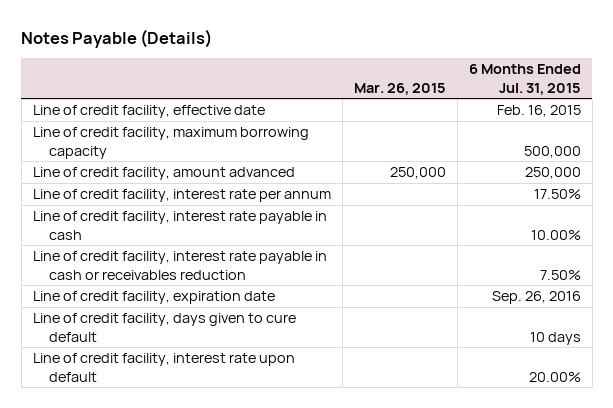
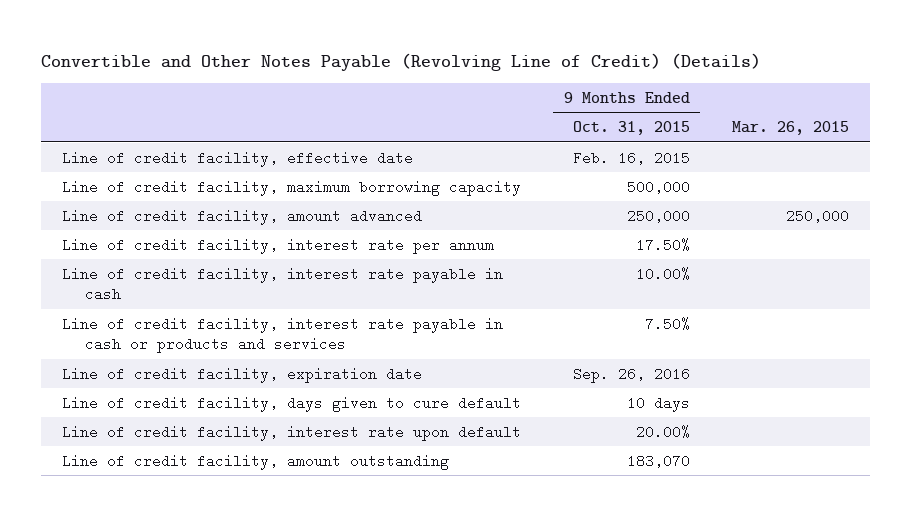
- Notes Payable (Details)
+ Convertible and Other Notes Payable (Revolving Line of Credit) (Details)
- | Mar. 26, 2015 | 6 Months Ended Jul. 31, 2015
+ | 9 Months Ended Oct. 31, 2015 | Mar. 26, 2015
- Line of credit facility, interest rate payable in cash or receivables reduction | | 7.50%
+ Line of credit facility, interest rate payable in cash or products and services | 7.50% |
+ Line of credit facility, amount outstanding | 183,070 |

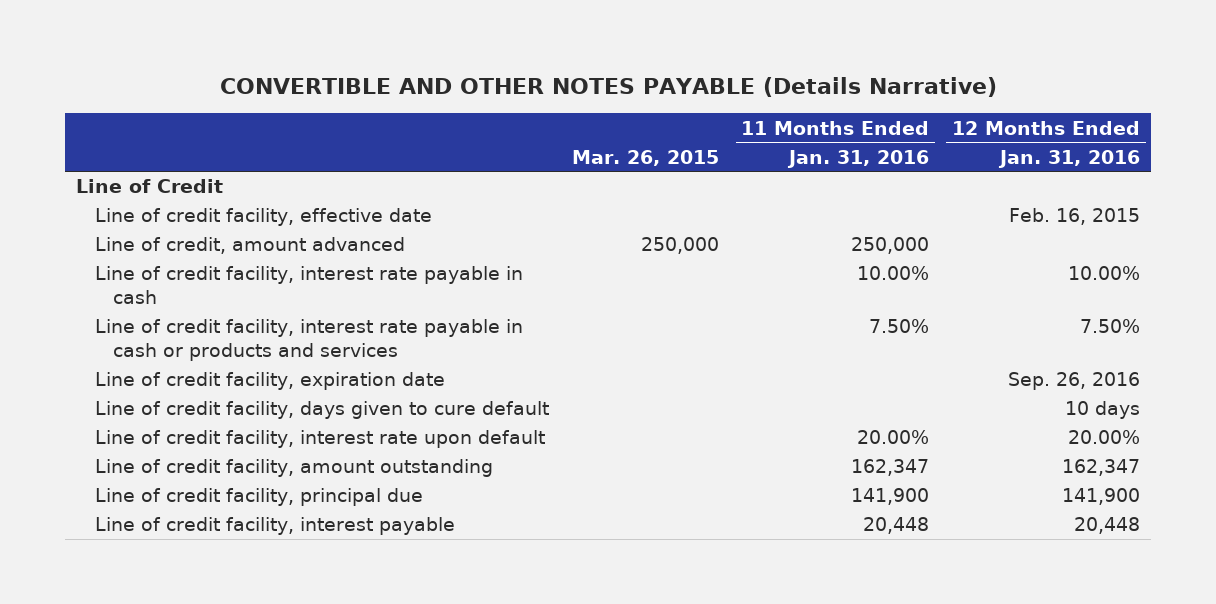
- Convertible and Other Notes Payable (Revolving Line of Credit) (Details)
+ CONVERTIBLE AND OTHER NOTES PAYABLE (Details Narrative)
- | 9 Months Ended Oct. 31, 2015 | Mar. 26, 2015
+ | Mar. 26, 2015 | 11 Months Ended Jan. 31, 2016 | 12 Months Ended Jan. 31, 2016
+ Line of Credit
- Line of credit facility, maximum borrowing capacity | 500,000 |
- Line of credit facility, amount advanced | 250,000 | 250,000
- Line of credit facility, interest rate per annum | 17.50% |
+ Line of credit, amount advanced | 250,000 | 250,000 |
+ Line of credit facility, principal due | | 141,900 | 141,900
+ Line of credit facility, interest payable | | 20,448 | 20,448

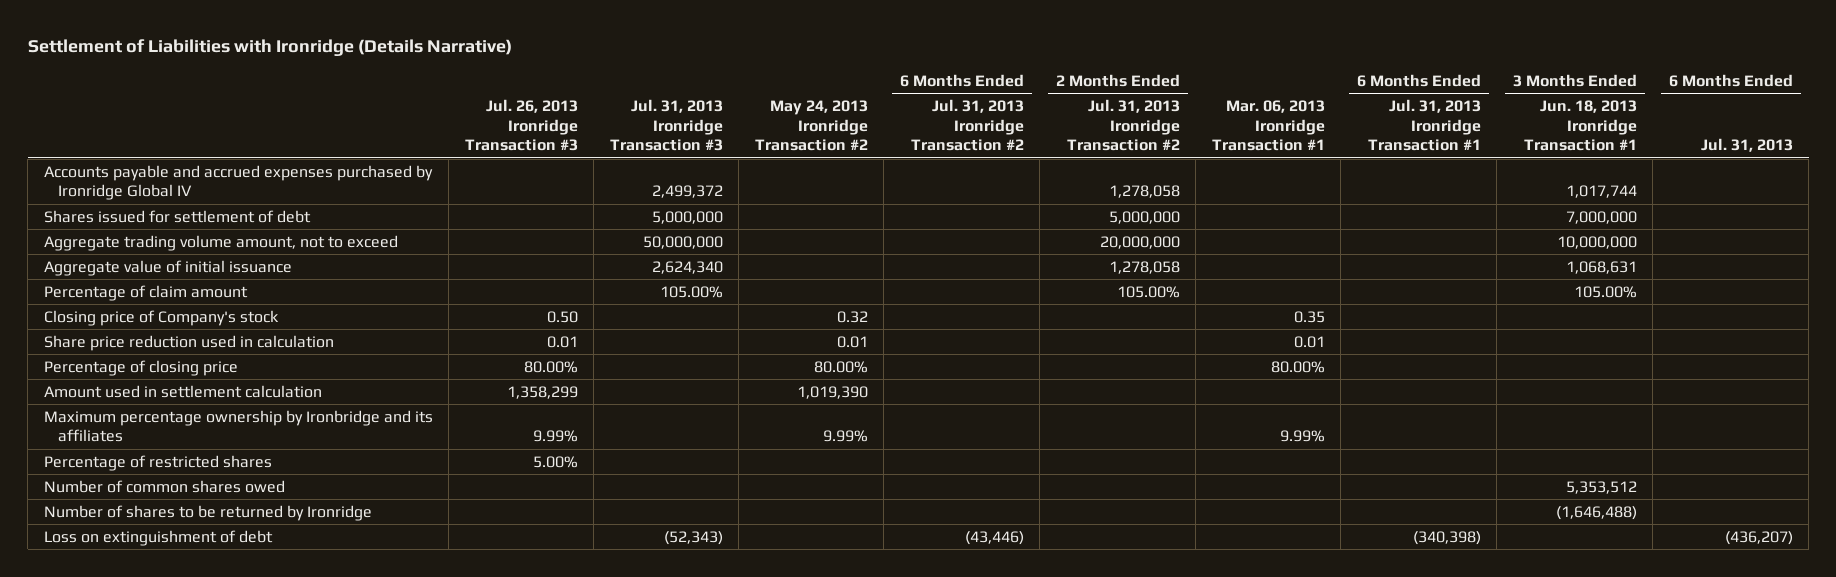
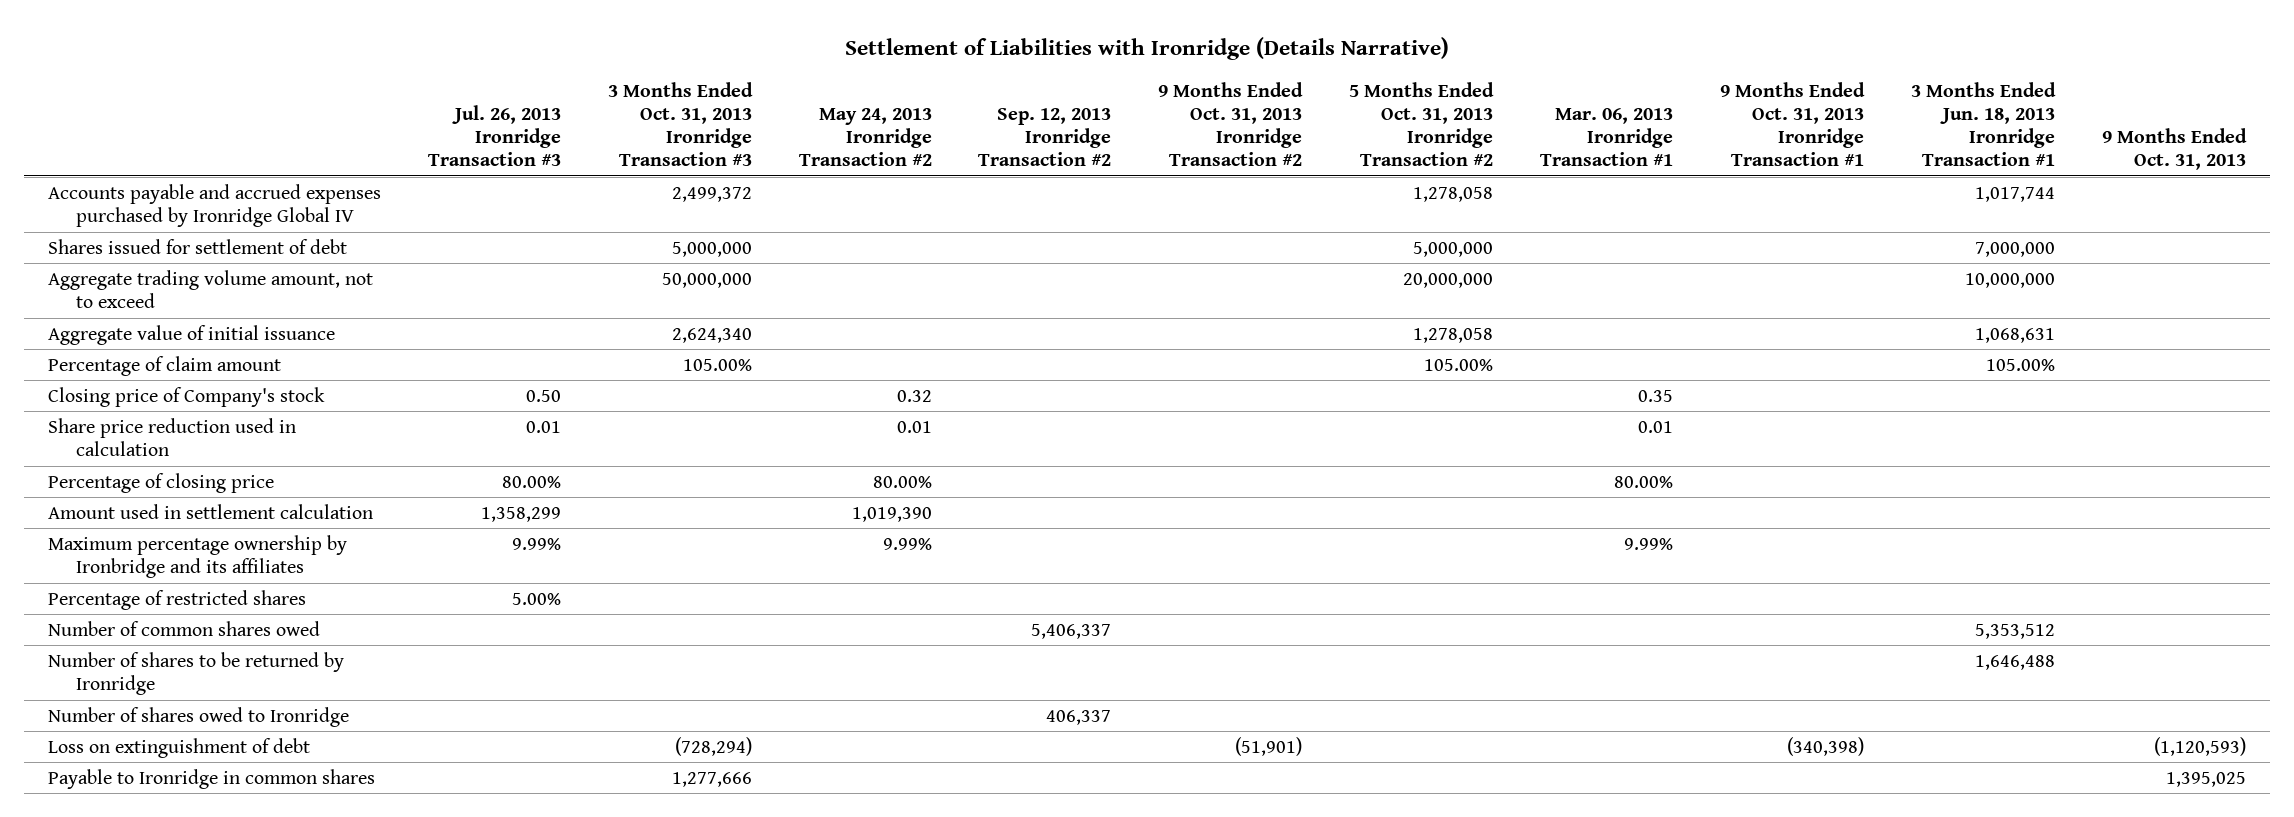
- | Jul. 26, 2013 Ironridge Transaction #3 | Jul. 31, 2013 Ironridge Transaction #3 | May 24, 2013 Ironridge Transaction #2 | 6 Months Ended Jul. 31, 2013 Ironridge Transaction #2 | 2 Months Ended Jul. 31, 2013 Ironridge Transaction #2 | Mar. 06, 2013 Ironridge Transaction #1 | 6 Months Ended Jul. 31, 2013 Ironridge Transaction #1 | 3 Months Ended Jun. 18, 2013 Ironridge Transaction #1 | 6 Months Ended Jul. 31, 2013
+ | Jul. 26, 2013 Ironridge Transaction #3 | 3 Months Ended Oct. 31, 2013 Ironridge Transaction #3 | May 24, 2013 Ironridge Transaction #2 | Sep. 12, 2013 Ironridge Transaction #2 | 9 Months Ended Oct. 31, 2013 Ironridge Transaction #2 | 5 Months Ended Oct. 31, 2013 Ironridge Transaction #2 | Mar. 06, 2013 Ironridge Transaction #1 | 9 Months Ended Oct. 31, 2013 Ironridge Transaction #1 | 3 Months Ended Jun. 18, 2013 Ironridge Transaction #1 | 9 Months Ended Oct. 31, 2013
- Number of shares to be returned by Ironridge | | | | | | | | (1,646,488) |
+ Number of shares to be returned by Ironridge | | | | | | | | | 1,646,488 |
+ Number of shares owed to Ironridge | | | | 406,337 | | | | | |
+ Payable to Ironridge in common shares | | 1,277,666 | | | | | | | | 1,395,025

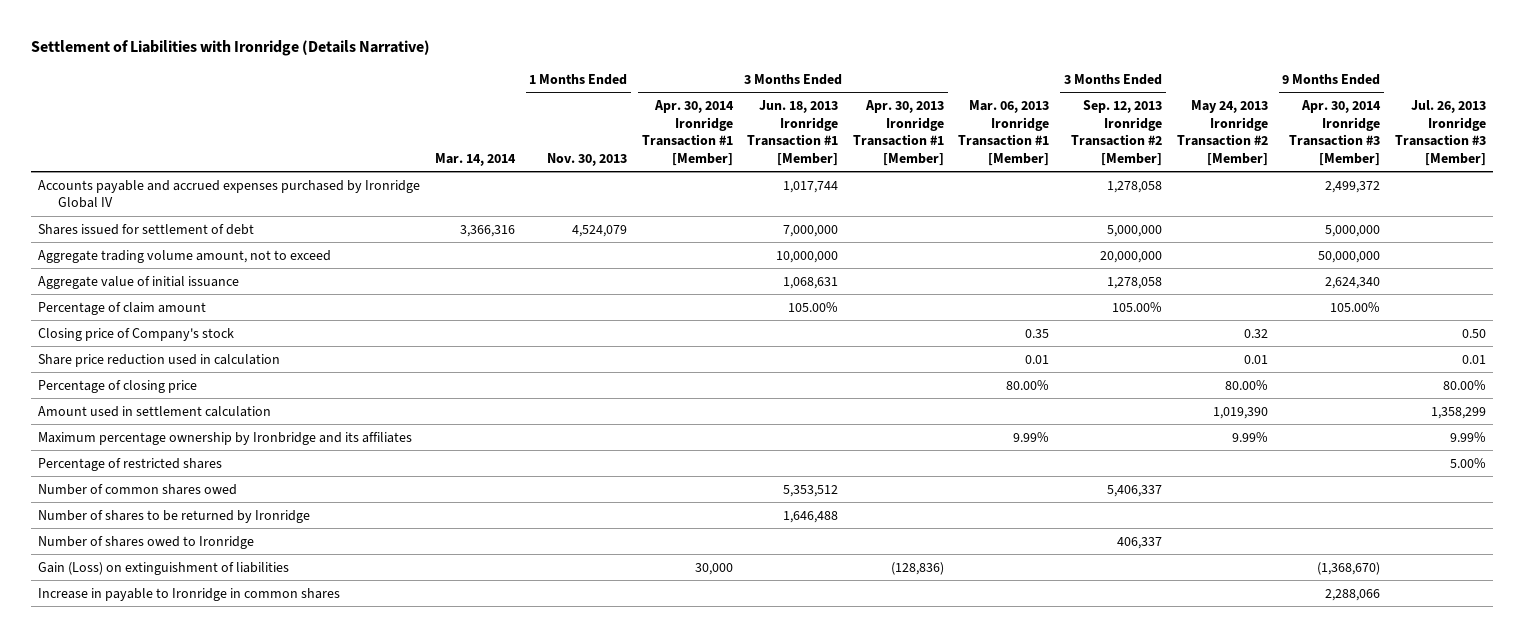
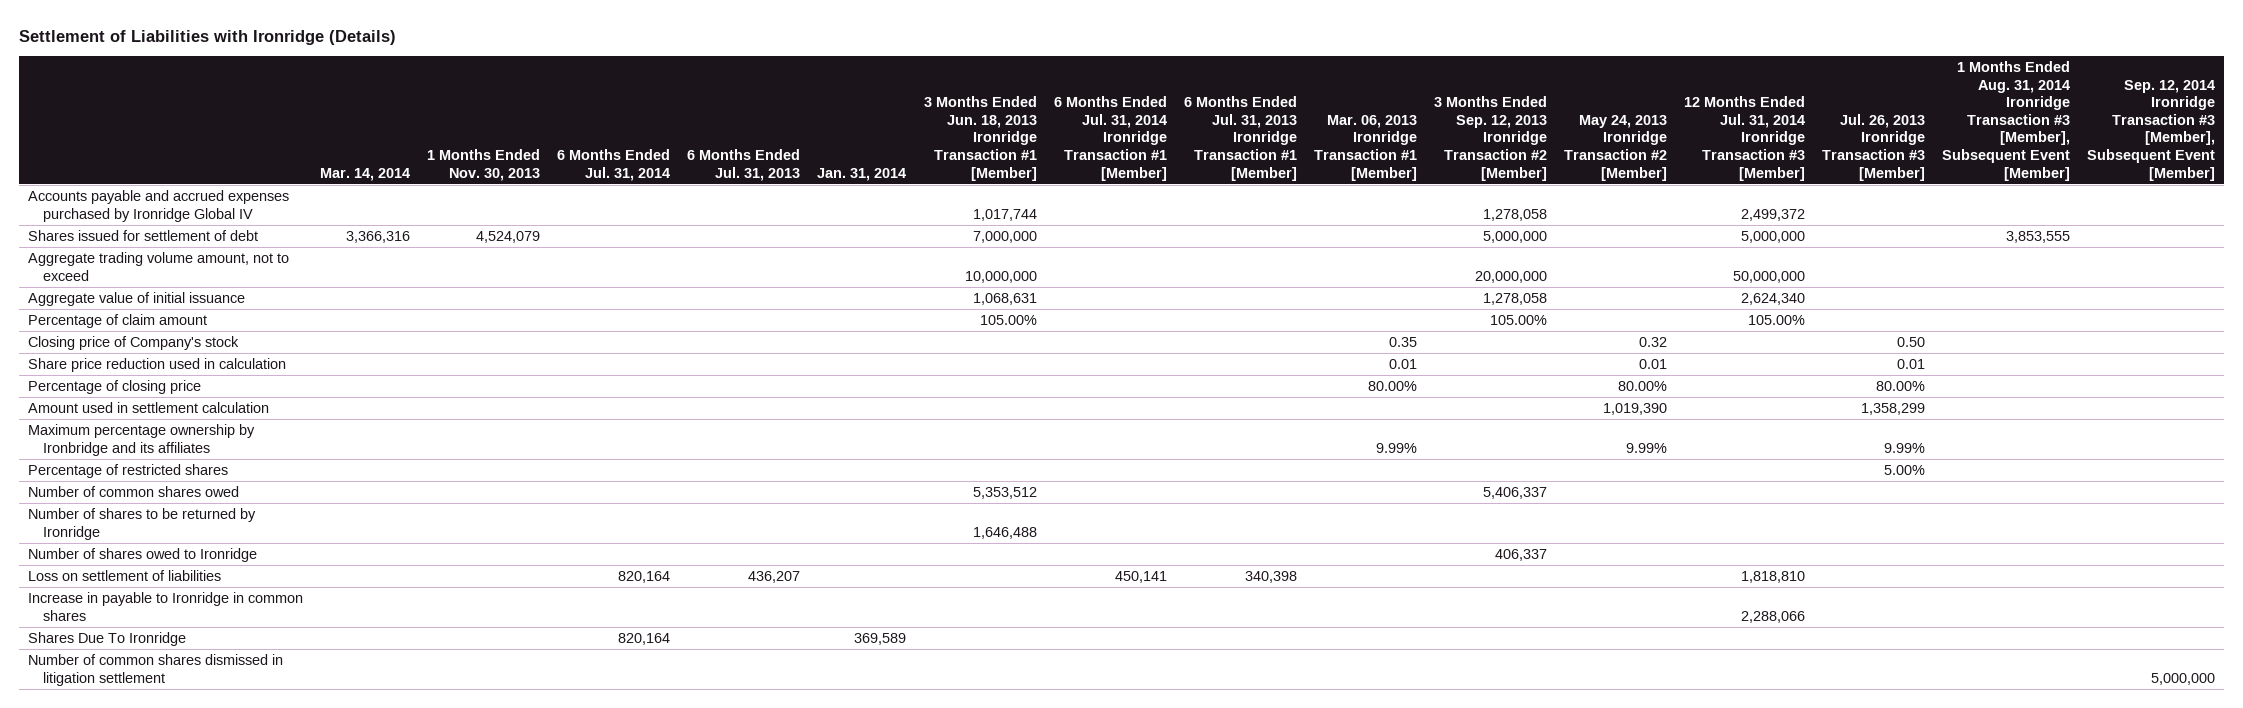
- Settlement of Liabilities with Ironridge (Details Narrative)
+ Settlement of Liabilities with Ironridge (Details)
- | Mar. 14, 2014 | 1 Months Ended Nov. 30, 2013 | 3 Months Ended Apr. 30, 2014 Ironridge Transaction #1 [Member] | 3 Months Ended Jun. 18, 2013 Ironridge Transaction #1 [Member] | 3 Months Ended Apr. 30, 2013 Ironridge Transaction #1 [Member] | Mar. 06, 2013 Ironridge Transaction #1 [Member] | 3 Months Ended Sep. 12, 2013 Ironridge Transaction #2 [Member] | May 24, 2013 Ironridge Transaction #2 [Member] | 9 Months Ended Apr. 30, 2014 Ironridge Transaction #3 [Member] | Jul. 26, 2013 Ironridge Transaction #3 [Member]
+ | Mar. 14, 2014 | 1 Months Ended Nov. 30, 2013 | 6 Months Ended Jul. 31, 2014 | 6 Months Ended Jul. 31, 2013 | Jan. 31, 2014 | 3 Months Ended Jun. 18, 2013 Ironridge Transaction #1 [Member] | 6 Months Ended Jul. 31, 2014 Ironridge Transaction #1 [Member] | 6 Months Ended Jul. 31, 2013 Ironridge Transaction #1 [Member] | Mar. 06, 2013 Ironridge Transaction #1 [Member] | 3 Months Ended Sep. 12, 2013 Ironridge Transaction #2 [Member] | May 24, 2013 Ironridge Transaction #2 [Member] | 12 Months Ended Jul. 31, 2014 Ironridge Transaction #3 [Member] | Jul. 26, 2013 Ironridge Transaction #3 [Member] | 1 Months Ended Aug. 31, 2014 Ironridge Transaction #3 [Member], Subsequent Event [Member] | Sep. 12, 2014 Ironridge Transaction #3 [Member], Subsequent Event [Member]
- Gain (Loss) on extinguishment of liabilities | | | 30,000 | | (128,836) | | | | (1,368,670) |
+ Loss on settlement of liabilities | | | 820,164 | 436,207 | | | 450,141 | 340,398 | | | | 1,818,810 | | |
+ Shares Due To Ironridge | | | 820,164 | | 369,589 | | | | | | | | | |
+ Number of common shares dismissed in litigation settlement | | | | | | | | | | | | | | | 5,000,000

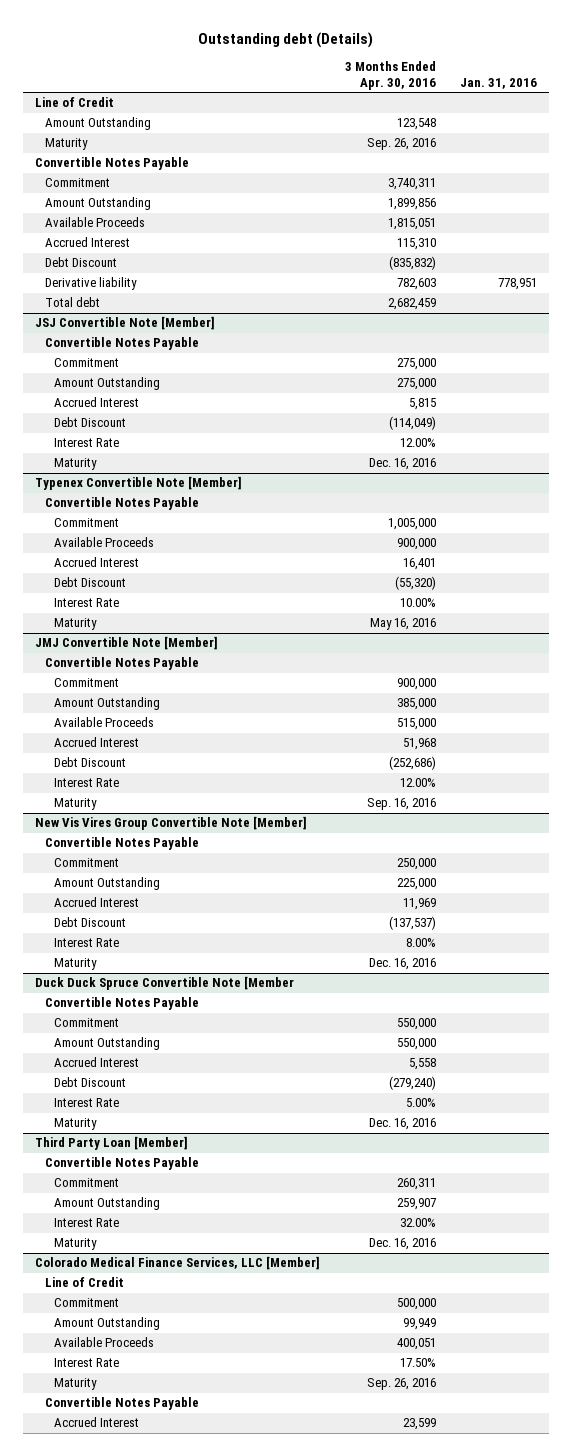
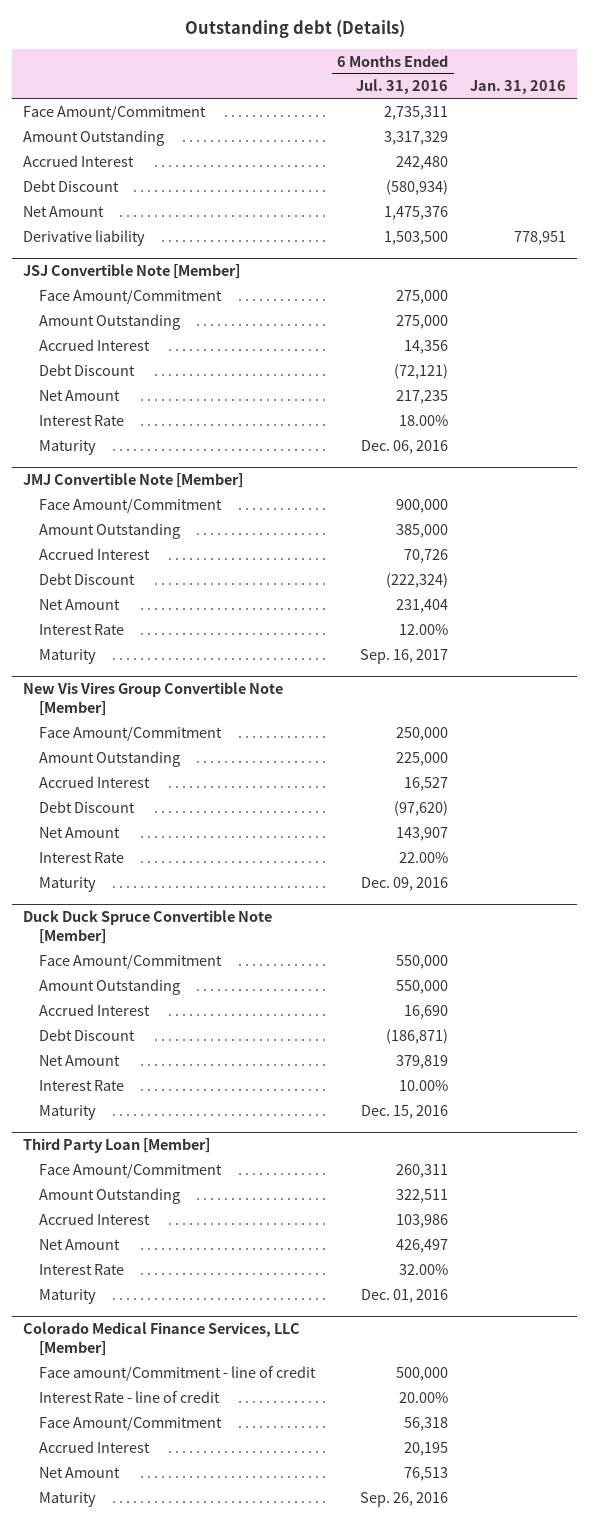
- | 3 Months Ended Apr. 30, 2016 | Jan. 31, 2016
+ | 6 Months Ended Jul. 31, 2016 | Jan. 31, 2016
- Line of Credit
- Amount Outstanding | 123,548 |
- Maturity | Sep. 26, 2016 |
- Convertible Notes Payable
- Commitment | 3,740,311 |
+ Face Amount/Commitment | 2,735,311 |
- Available Proceeds | 1,815,051 |
+ Net Amount | 1,475,376 |
- Total debt | 2,682,459 |
@ JSJ Convertible Note [Member]
- Convertible Notes Payable
- Commitment | 275,000 |
+ Face Amount/Commitment | 275,000 |
+ Net Amount | 217,235 |
- Typenex Convertible Note [Member]
- Convertible Notes Payable
- Commitment | 1,005,000 |
- Available Proceeds | 900,000 |
- Accrued Interest | 16,401 |
- Debt Discount | (55,320) |
- Interest Rate | 10.00% |
- Maturity | May 16, 2016 |
@ JMJ Convertible Note [Member]
- Convertible Notes Payable
- Commitment | 900,000 |
+ Face Amount/Commitment | 900,000 |
- Available Proceeds | 515,000 |
+ Net Amount | 231,404 |
@ New Vis Vires Group Convertible Note [Member]
- Convertible Notes Payable
- Commitment | 250,000 |
+ Face Amount/Commitment | 250,000 |
+ Net Amount | 143,907 |
- Duck Duck Spruce Convertible Note [Member
- Convertible Notes Payable
- Commitment | 550,000 |
+ Duck Duck Spruce Convertible Note [Member]
+ Face Amount/Commitment | 550,000 |
+ Net Amount | 379,819 |
@ Third Party Loan [Member]
- Convertible Notes Payable
- Commitment | 260,311 |
+ Face Amount/Commitment | 260,311 |
+ Accrued Interest | 103,986 |
+ Net Amount | 426,497 |
@ Colorado Medical Finance Services, LLC [Member]
- Line of Credit
- Commitment | 500,000 |
- Amount Outstanding | 99,949 |
- Available Proceeds | 400,051 |
- Interest Rate | 17.50% |
- Convertible Notes Payable
+ Face amount/Commitment - line of credit | 500,000 |
+ Interest Rate - line of credit | 20.00% |
+ Face Amount/Commitment | 56,318 |
+ Net Amount | 76,513 |
moved down: Maturity | Sep. 26, 2016 |

